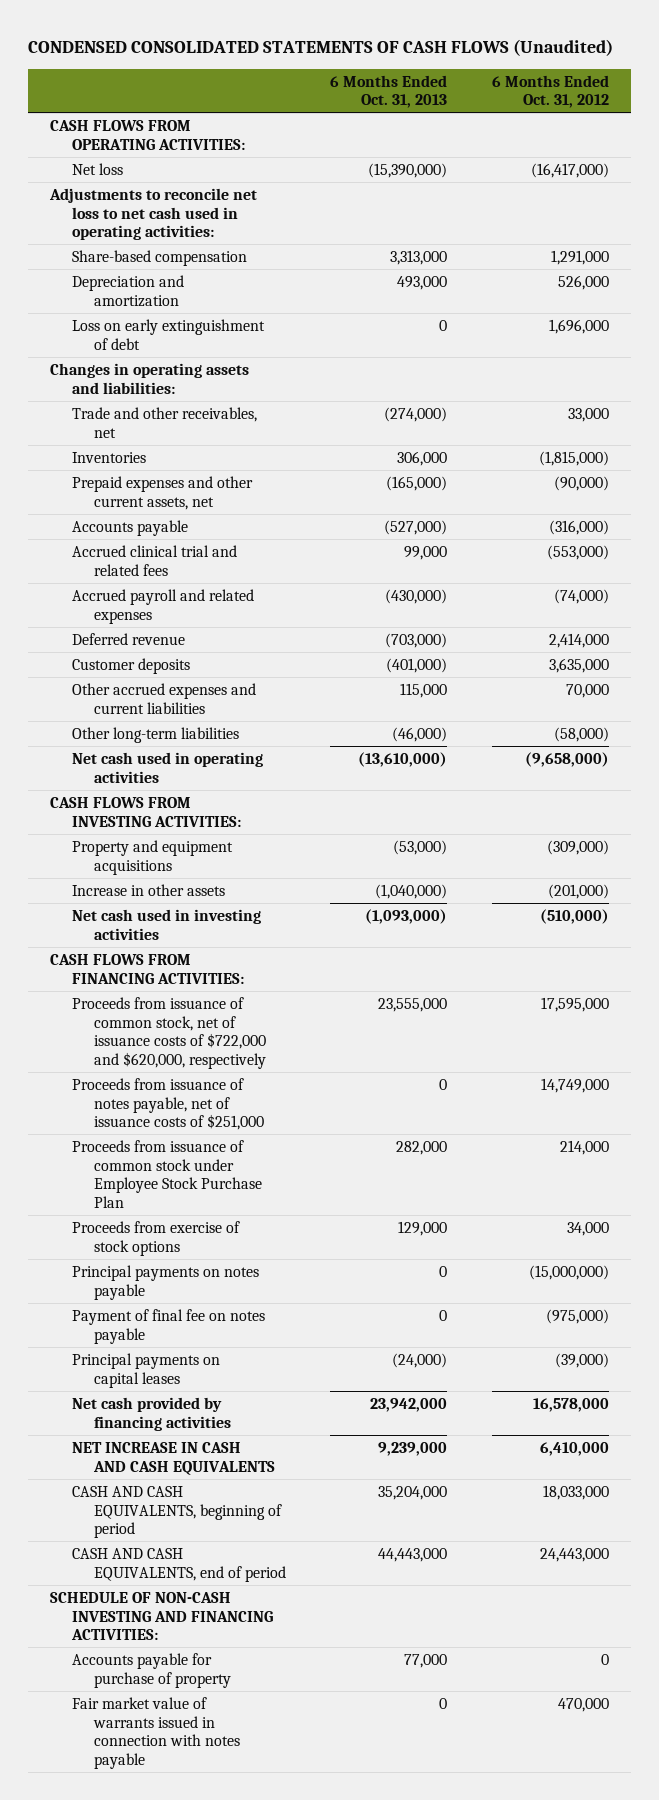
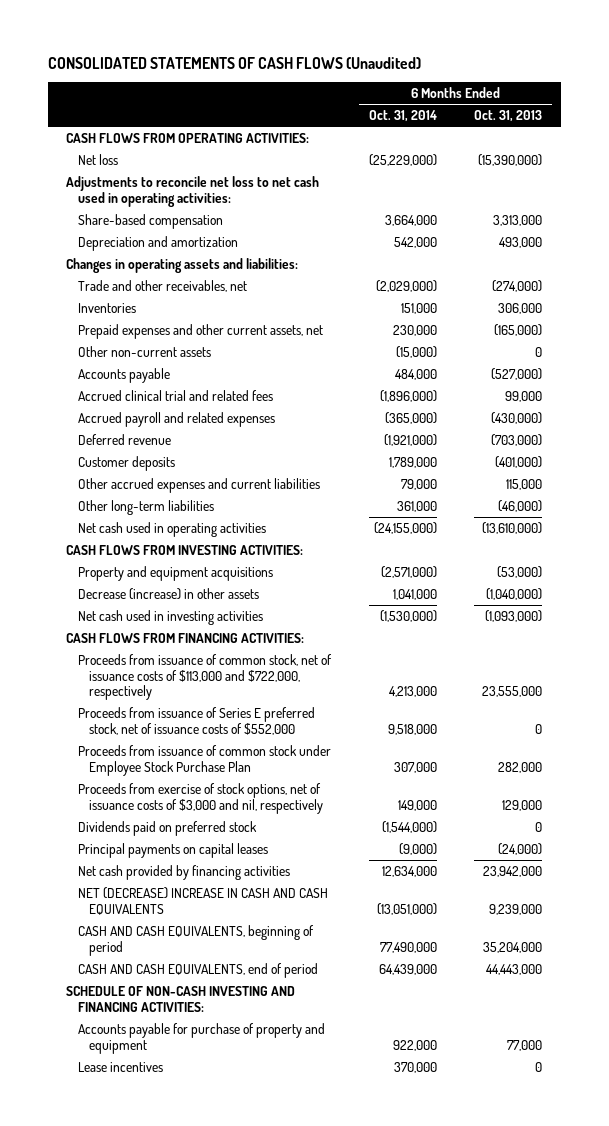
- CONDENSED CONSOLIDATED STATEMENTS OF CASH FLOWS (Unaudited)
+ CONSOLIDATED STATEMENTS OF CASH FLOWS (Unaudited)
- | 6 Months Ended Oct. 31, 2013 | 6 Months Ended Oct. 31, 2012
+ | 6 Months Ended Oct. 31, 2014 | 6 Months Ended Oct. 31, 2013
- Loss on early extinguishment of debt | 0 | 1,696,000
+ Other non-current assets | (15,000) | 0
- Increase in other assets | (1,040,000) | (201,000)
+ Decrease (increase) in other assets | 1,041,000 | (1,040,000)
- Proceeds from issuance of common stock, net of issuance costs of $722,000 and $620,000, respectively | 23,555,000 | 17,595,000
- Proceeds from issuance of notes payable, net of issuance costs of $251,000 | 0 | 14,749,000
+ Proceeds from issuance of common stock, net of issuance costs of $113,000 and $722,000, respectively | 4,213,000 | 23,555,000
+ Proceeds from issuance of Series E preferred stock, net of issuance costs of $552,000 | 9,518,000 | 0
- Proceeds from exercise of stock options | 129,000 | 34,000
- Principal payments on notes payable | 0 | (15,000,000)
- Payment of final fee on notes payable | 0 | (975,000)
+ Proceeds from exercise of stock options, net of issuance costs of $3,000 and nil, respectively | 149,000 | 129,000
+ Dividends paid on preferred stock | (1,544,000) | 0
- NET INCREASE IN CASH AND CASH EQUIVALENTS | 9,239,000 | 6,410,000
+ NET (DECREASE) INCREASE IN CASH AND CASH EQUIVALENTS | (13,051,000) | 9,239,000
- Accounts payable for purchase of property | 77,000 | 0
- Fair market value of warrants issued in connection with notes payable | 0 | 470,000
+ Accounts payable for purchase of property and equipment | 922,000 | 77,000
+ Lease incentives | 370,000 | 0

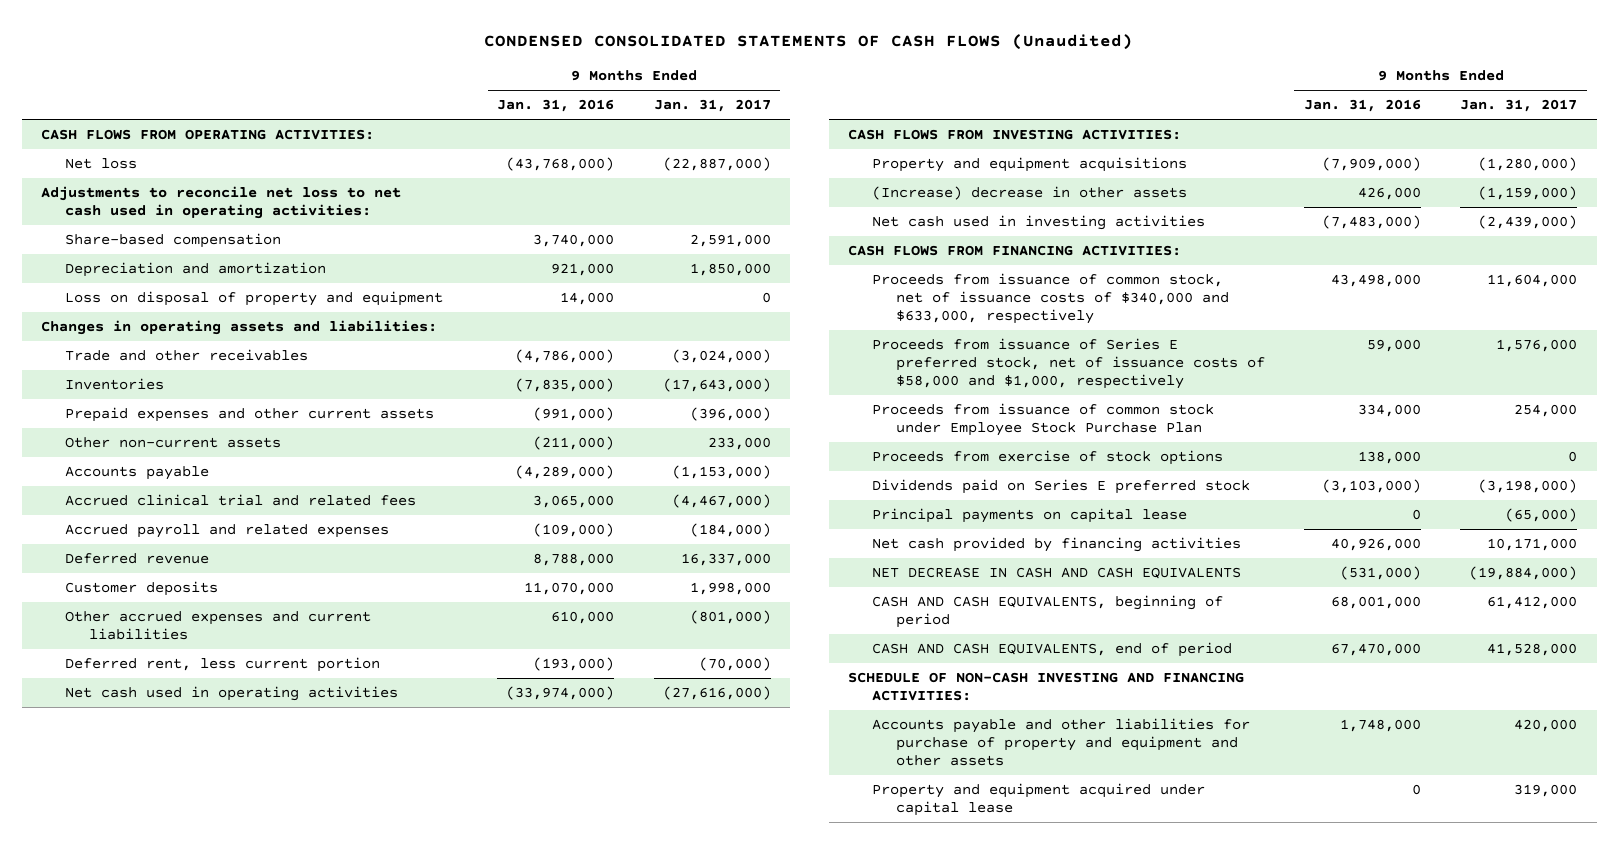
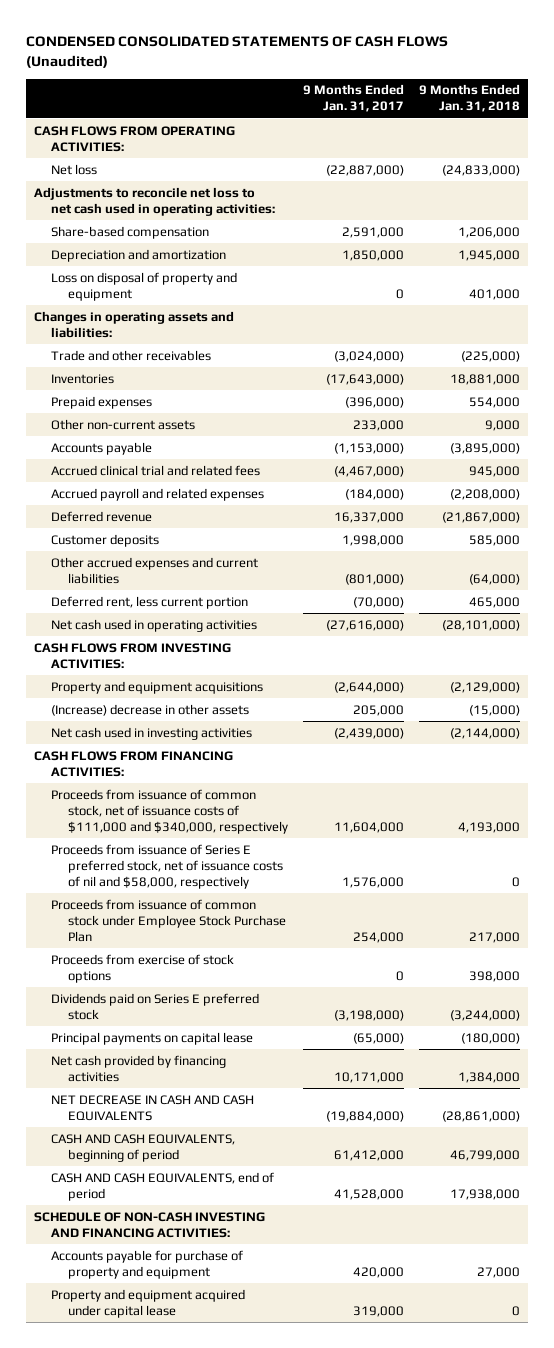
- | 9 Months Ended Jan. 31, 2016 | 9 Months Ended Jan. 31, 2017
+ | 9 Months Ended Jan. 31, 2017 | 9 Months Ended Jan. 31, 2018
- Prepaid expenses and other current assets | (991,000) | (396,000)
+ Prepaid expenses | (396,000) | 554,000
- Property and equipment acquisitions | (7,909,000) | (1,280,000)
- (Increase) decrease in other assets | 426,000 | (1,159,000)
+ Property and equipment acquisitions | (2,644,000) | (2,129,000)
+ (Increase) decrease in other assets | 205,000 | (15,000)
- Proceeds from issuance of common stock, net of issuance costs of $340,000 and $633,000, respectively | 43,498,000 | 11,604,000
- Proceeds from issuance of Series E preferred stock, net of issuance costs of $58,000 and $1,000, respectively | 59,000 | 1,576,000
+ Proceeds from issuance of common stock, net of issuance costs of $111,000 and $340,000, respectively | 11,604,000 | 4,193,000
+ Proceeds from issuance of Series E preferred stock, net of issuance costs of nil and $58,000, respectively | 1,576,000 | 0
- Accounts payable and other liabilities for purchase of property and equipment and other assets | 1,748,000 | 420,000
+ Accounts payable for purchase of property and equipment | 420,000 | 27,000

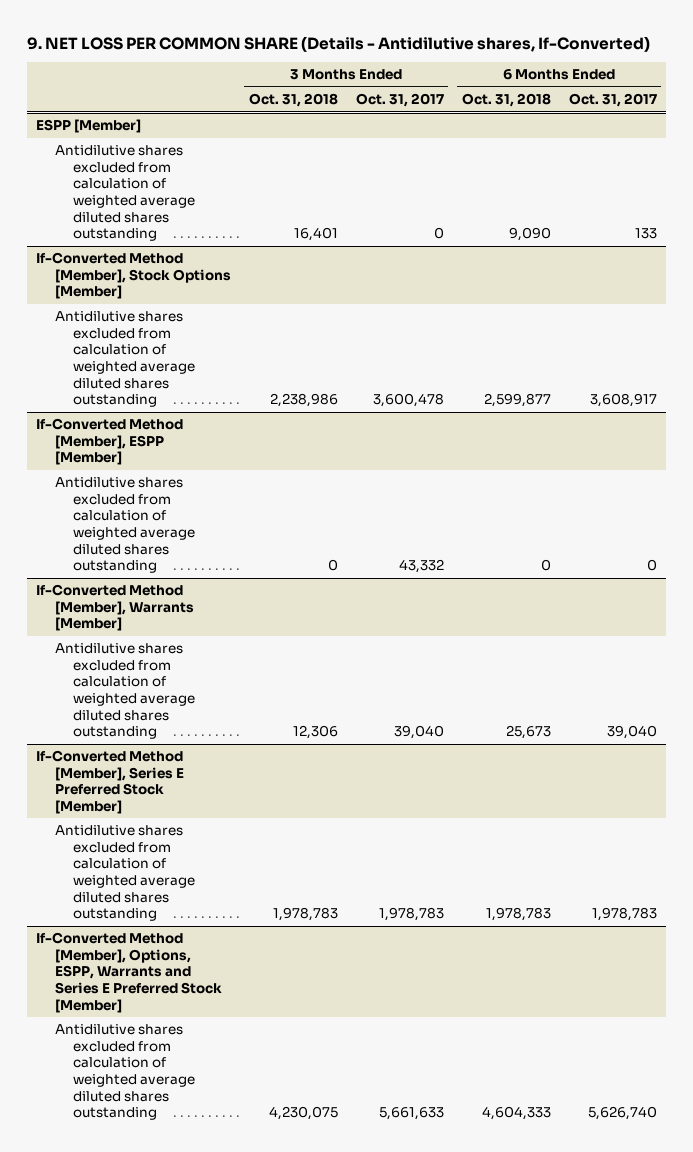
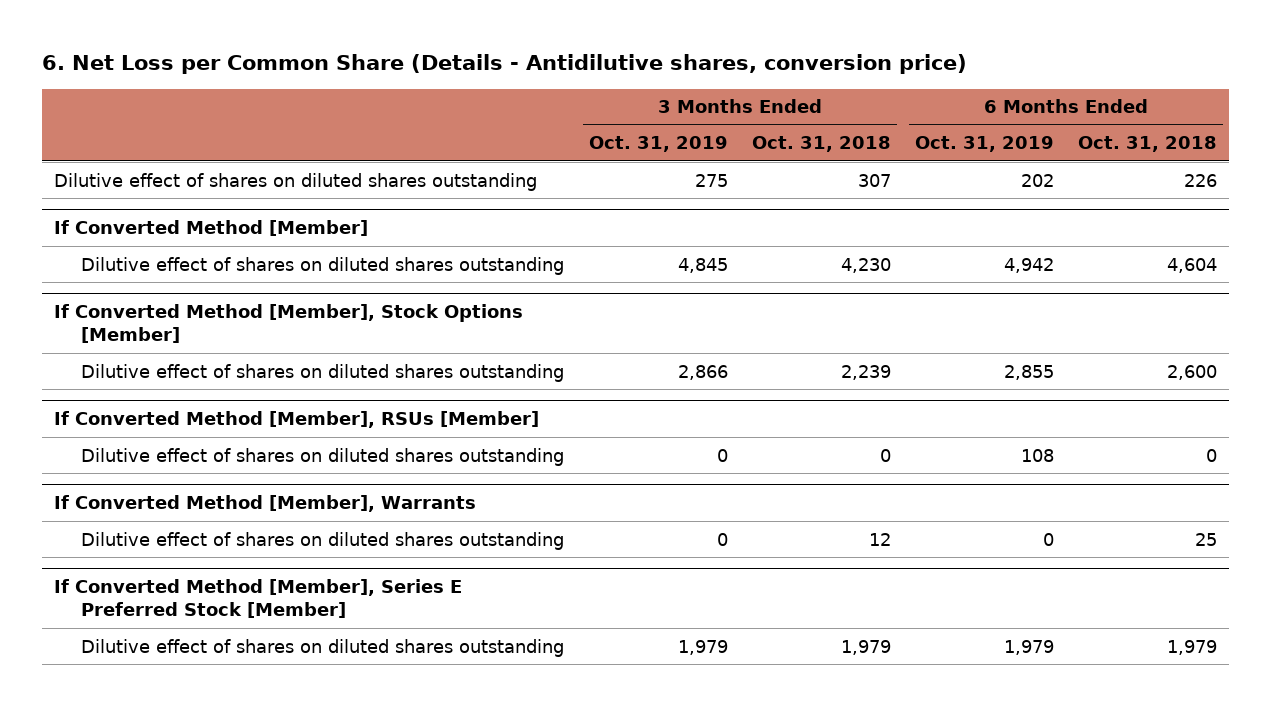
- 9. NET LOSS PER COMMON SHARE (Details - Antidilutive shares, If-Converted)
+ 6. Net Loss per Common Share (Details - Antidilutive shares, conversion price)
- | 3 Months Ended Oct. 31, 2018 | 3 Months Ended Oct. 31, 2017 | 6 Months Ended Oct. 31, 2018 | 6 Months Ended Oct. 31, 2017
+ | 3 Months Ended Oct. 31, 2019 | 3 Months Ended Oct. 31, 2018 | 6 Months Ended Oct. 31, 2019 | 6 Months Ended Oct. 31, 2018
- ESPP [Member]
- Antidilutive shares excluded from calculation of weighted average diluted shares outstanding | 16,401 | 0 | 9,090 | 133
- If-Converted Method [Member], Stock Options [Member]
- Antidilutive shares excluded from calculation of weighted average diluted shares outstanding | 2,238,986 | 3,600,478 | 2,599,877 | 3,608,917
- If-Converted Method [Member], ESPP [Member]
- Antidilutive shares excluded from calculation of weighted average diluted shares outstanding | 0 | 43,332 | 0 | 0
- If-Converted Method [Member], Warrants [Member]
- Antidilutive shares excluded from calculation of weighted average diluted shares outstanding | 12,306 | 39,040 | 25,673 | 39,040
- If-Converted Method [Member], Series E Preferred Stock [Member]
- Antidilutive shares excluded from calculation of weighted average diluted shares outstanding | 1,978,783 | 1,978,783 | 1,978,783 | 1,978,783
- If-Converted Method [Member], Options, ESPP, Warrants and Series E Preferred Stock [Member]
- Antidilutive shares excluded from calculation of weighted average diluted shares outstanding | 4,230,075 | 5,661,633 | 4,604,333 | 5,626,740
+ Dilutive effect of shares on diluted shares outstanding | 275 | 307 | 202 | 226
+ If Converted Method [Member]
+ Dilutive effect of shares on diluted shares outstanding | 4,845 | 4,230 | 4,942 | 4,604
+ If Converted Method [Member], Stock Options [Member]
+ Dilutive effect of shares on diluted shares outstanding | 2,866 | 2,239 | 2,855 | 2,600
+ If Converted Method [Member], RSUs [Member]
+ Dilutive effect of shares on diluted shares outstanding | 0 | 0 | 108 | 0
+ If Converted Method [Member], Warrants
+ Dilutive effect of shares on diluted shares outstanding | 0 | 12 | 0 | 25
+ If Converted Method [Member], Series E Preferred Stock [Member]
+ Dilutive effect of shares on diluted shares outstanding | 1,979 | 1,979 | 1,979 | 1,979

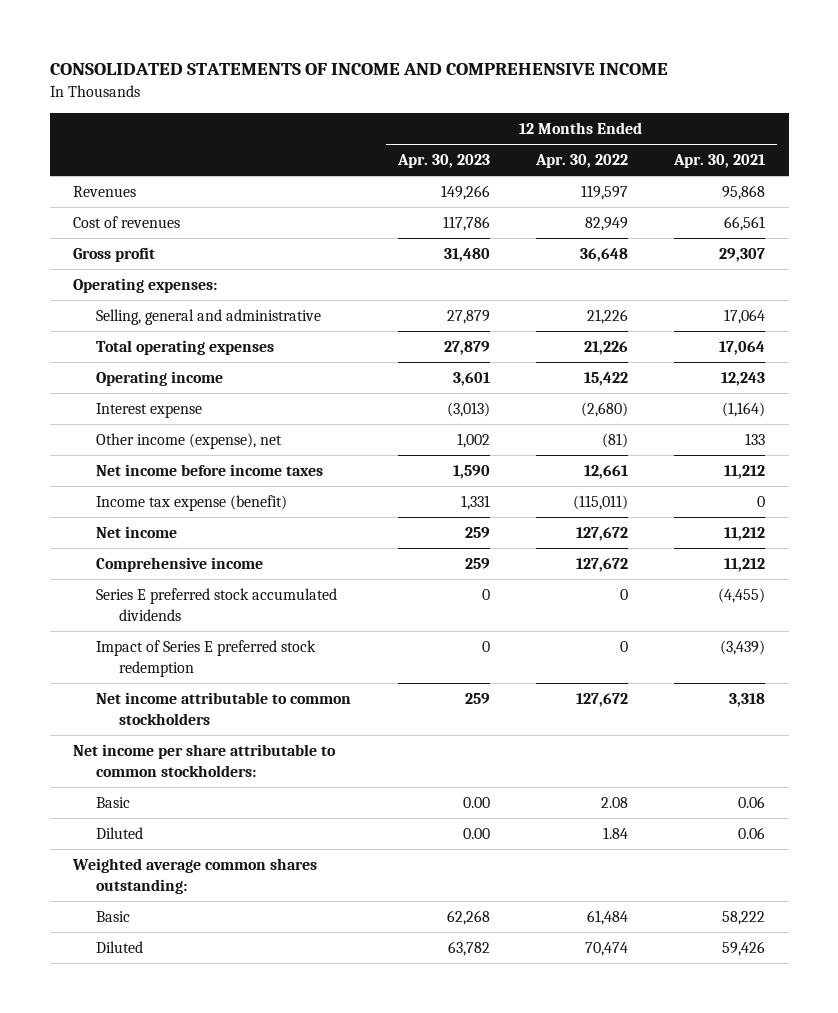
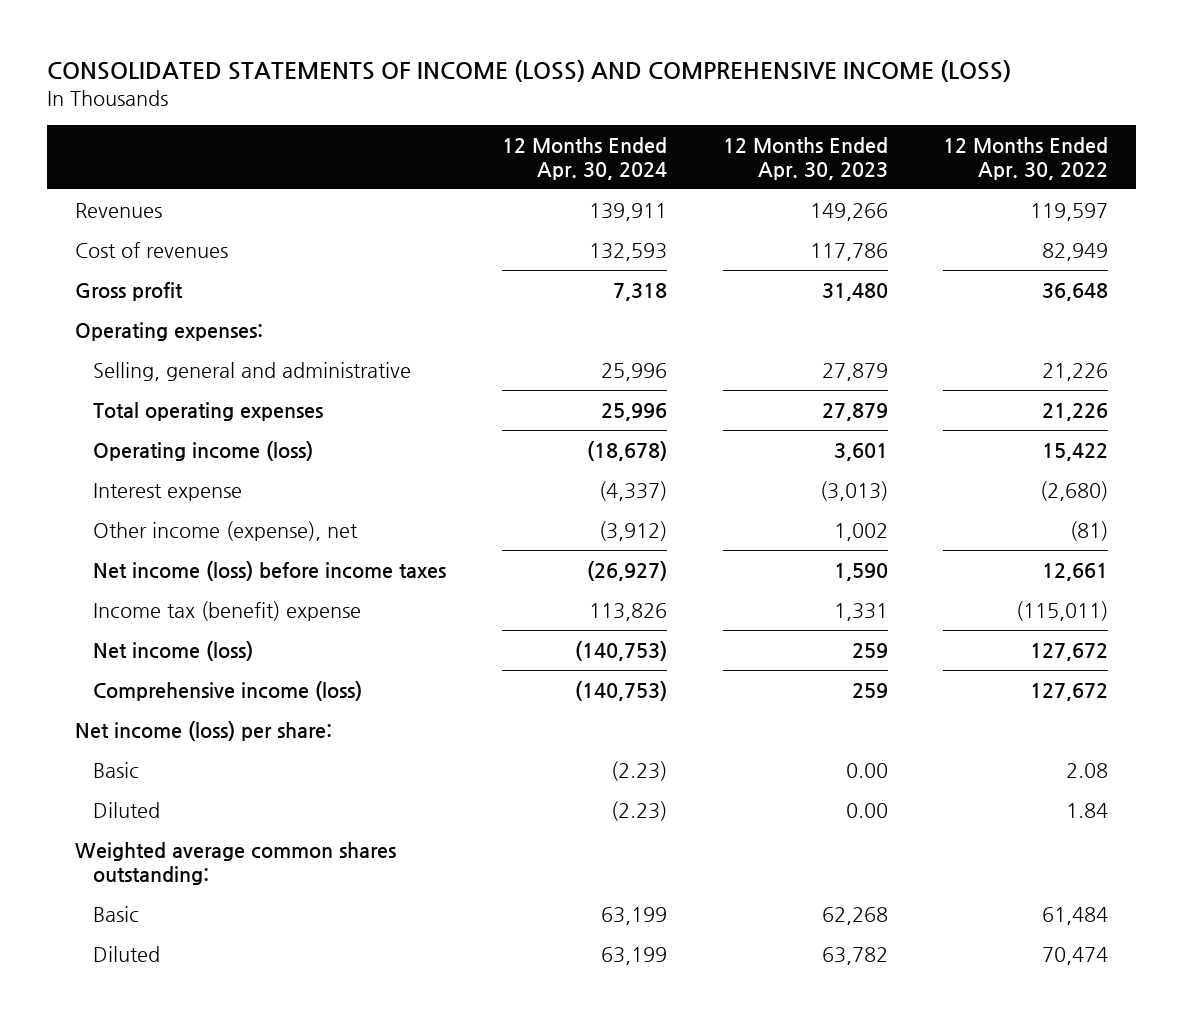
- CONSOLIDATED STATEMENTS OF INCOME AND COMPREHENSIVE INCOME
+ CONSOLIDATED STATEMENTS OF INCOME (LOSS) AND COMPREHENSIVE INCOME (LOSS)
- | 12 Months Ended Apr. 30, 2023 | 12 Months Ended Apr. 30, 2022 | 12 Months Ended Apr. 30, 2021
+ | 12 Months Ended Apr. 30, 2024 | 12 Months Ended Apr. 30, 2023 | 12 Months Ended Apr. 30, 2022
- Operating income | 3,601 | 15,422 | 12,243
+ Operating income (loss) | (18,678) | 3,601 | 15,422
- Net income before income taxes | 1,590 | 12,661 | 11,212
- Income tax expense (benefit) | 1,331 | (115,011) | 0
- Net income | 259 | 127,672 | 11,212
- Comprehensive income | 259 | 127,672 | 11,212
- Series E preferred stock accumulated dividends | 0 | 0 | (4,455)
- Impact of Series E preferred stock redemption | 0 | 0 | (3,439)
- Net income attributable to common stockholders | 259 | 127,672 | 3,318
- Net income per share attributable to common stockholders:
+ Net income (loss) before income taxes | (26,927) | 1,590 | 12,661
+ Income tax (benefit) expense | 113,826 | 1,331 | (115,011)
+ Net income (loss) | (140,753) | 259 | 127,672
+ Comprehensive income (loss) | (140,753) | 259 | 127,672
+ Net income (loss) per share:

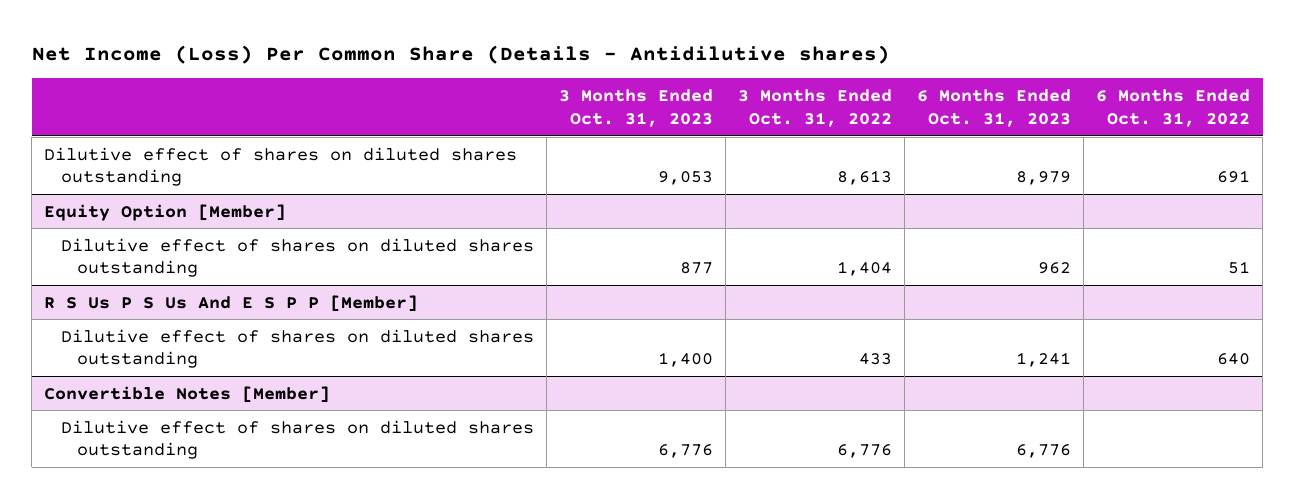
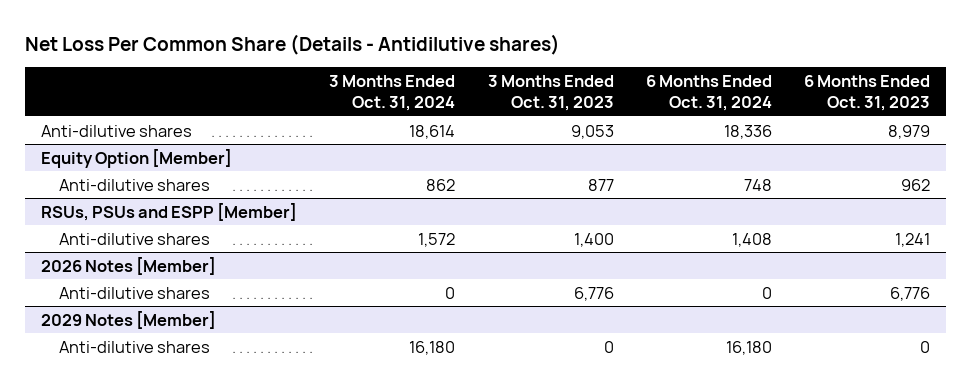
- Net Income (Loss) Per Common Share (Details - Antidilutive shares)
+ Net Loss Per Common Share (Details - Antidilutive shares)
- | 3 Months Ended Oct. 31, 2023 | 3 Months Ended Oct. 31, 2022 | 6 Months Ended Oct. 31, 2023 | 6 Months Ended Oct. 31, 2022
+ | 3 Months Ended Oct. 31, 2024 | 3 Months Ended Oct. 31, 2023 | 6 Months Ended Oct. 31, 2024 | 6 Months Ended Oct. 31, 2023
- Dilutive effect of shares on diluted shares outstanding | 9,053 | 8,613 | 8,979 | 691
+ Anti-dilutive shares | 18,614 | 9,053 | 18,336 | 8,979
@ Equity Option [Member]
- Dilutive effect of shares on diluted shares outstanding | 877 | 1,404 | 962 | 51
- R S Us P S Us And E S P P [Member]
- Dilutive effect of shares on diluted shares outstanding | 1,400 | 433 | 1,241 | 640
- Convertible Notes [Member]
- Dilutive effect of shares on diluted shares outstanding | 6,776 | 6,776 | 6,776 |
@ Equity Option [Member]
+ Anti-dilutive shares | 862 | 877 | 748 | 962
+ RSUs, PSUs and ESPP [Member]
+ Anti-dilutive shares | 1,572 | 1,400 | 1,408 | 1,241
+ 2026 Notes [Member]
+ Anti-dilutive shares | 0 | 6,776 | 0 | 6,776
+ 2029 Notes [Member]
+ Anti-dilutive shares | 16,180 | 0 | 16,180 | 0

